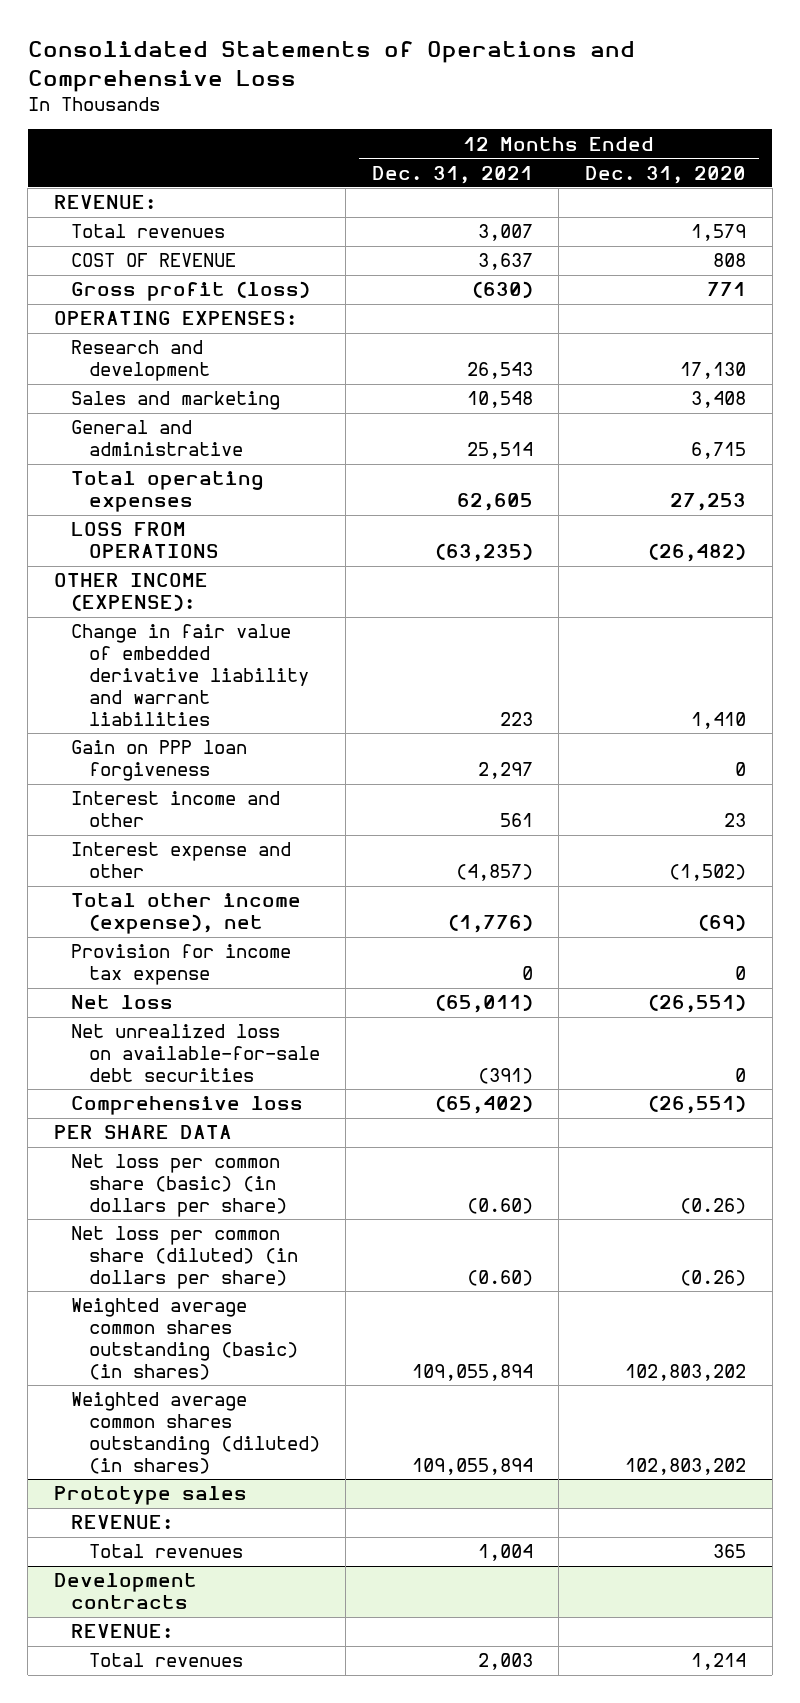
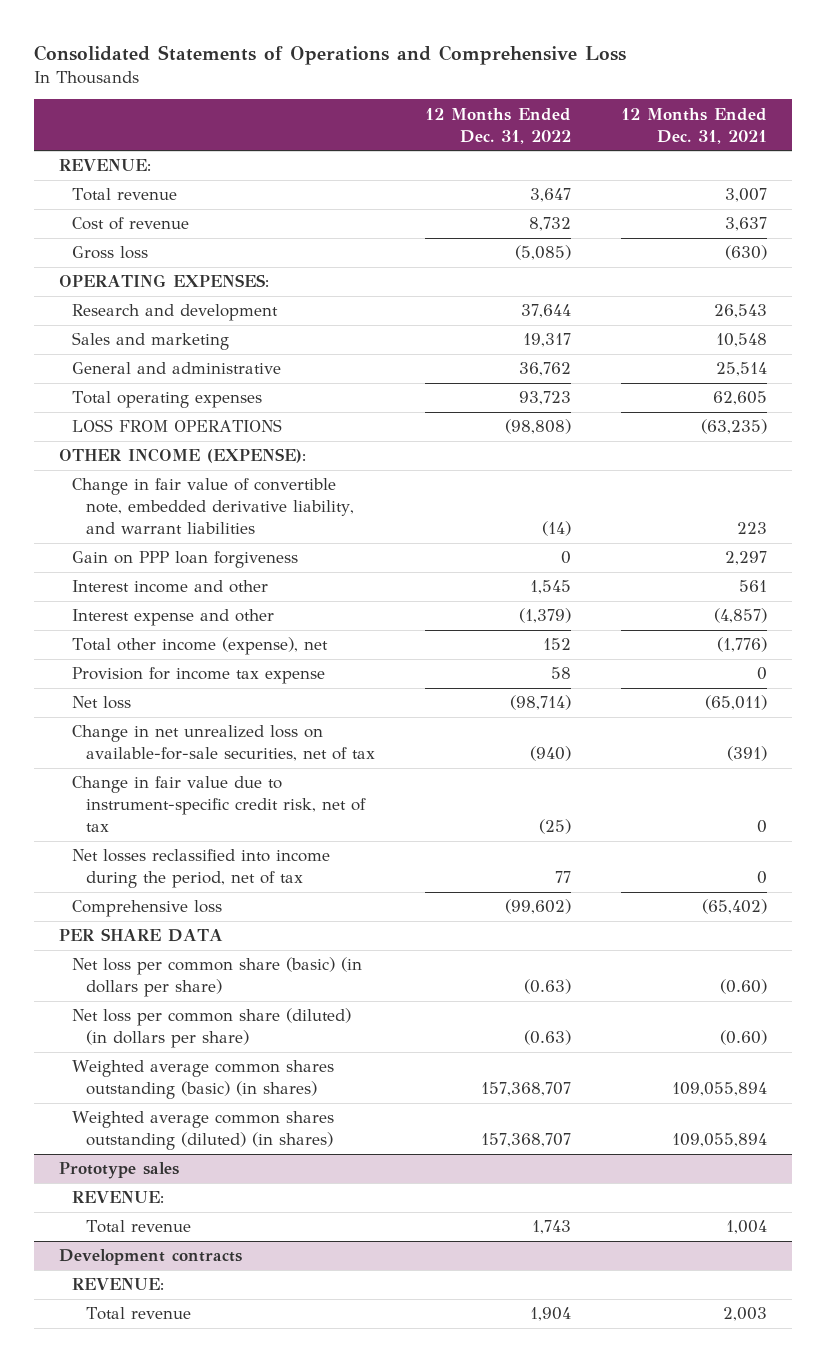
- | 12 Months Ended Dec. 31, 2021 | 12 Months Ended Dec. 31, 2020
+ | 12 Months Ended Dec. 31, 2022 | 12 Months Ended Dec. 31, 2021
- Total revenues | 3,007 | 1,579
- COST OF REVENUE | 3,637 | 808
- Gross profit (loss) | (630) | 771
+ Total revenue | 3,647 | 3,007
+ Cost of revenue | 8,732 | 3,637
+ Gross loss | (5,085) | (630)
- Change in fair value of embedded derivative liability and warrant liabilities | 223 | 1,410
+ Change in fair value of convertible note, embedded derivative liability, and warrant liabilities | (14) | 223
- Net unrealized loss on available-for-sale debt securities | (391) | 0
+ Change in net unrealized loss on available-for-sale securities, net of tax | (940) | (391)
+ Change in fair value due to instrument-specific credit risk, net of tax | (25) | 0
+ Net losses reclassified into income during the period, net of tax | 77 | 0
@ Prototype sales
- Total revenues | 1,004 | 365
+ Total revenue | 1,743 | 1,004
@ Development contracts
- Total revenues | 2,003 | 1,214
+ Total revenue | 1,904 | 2,003

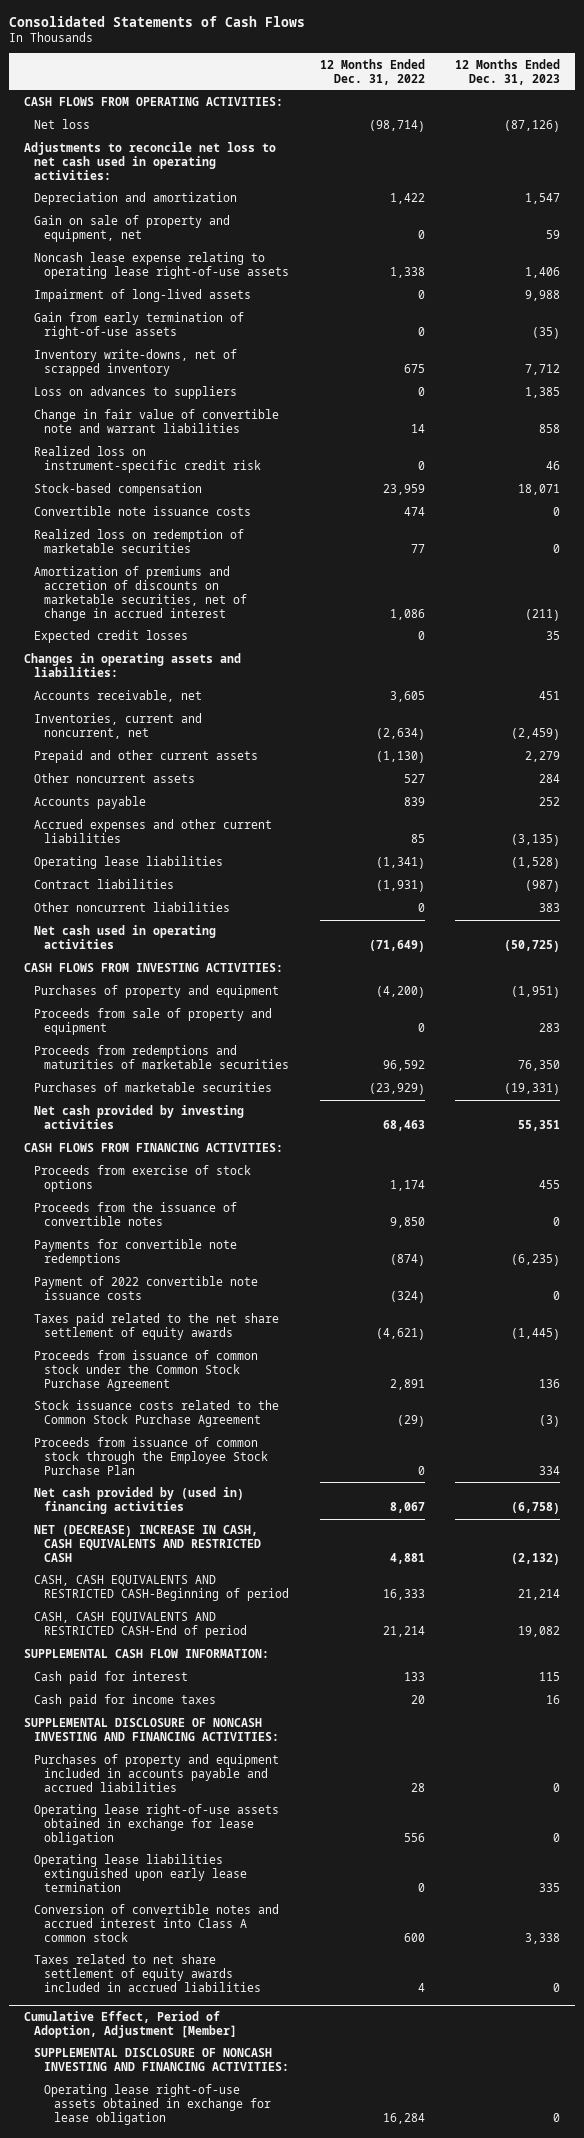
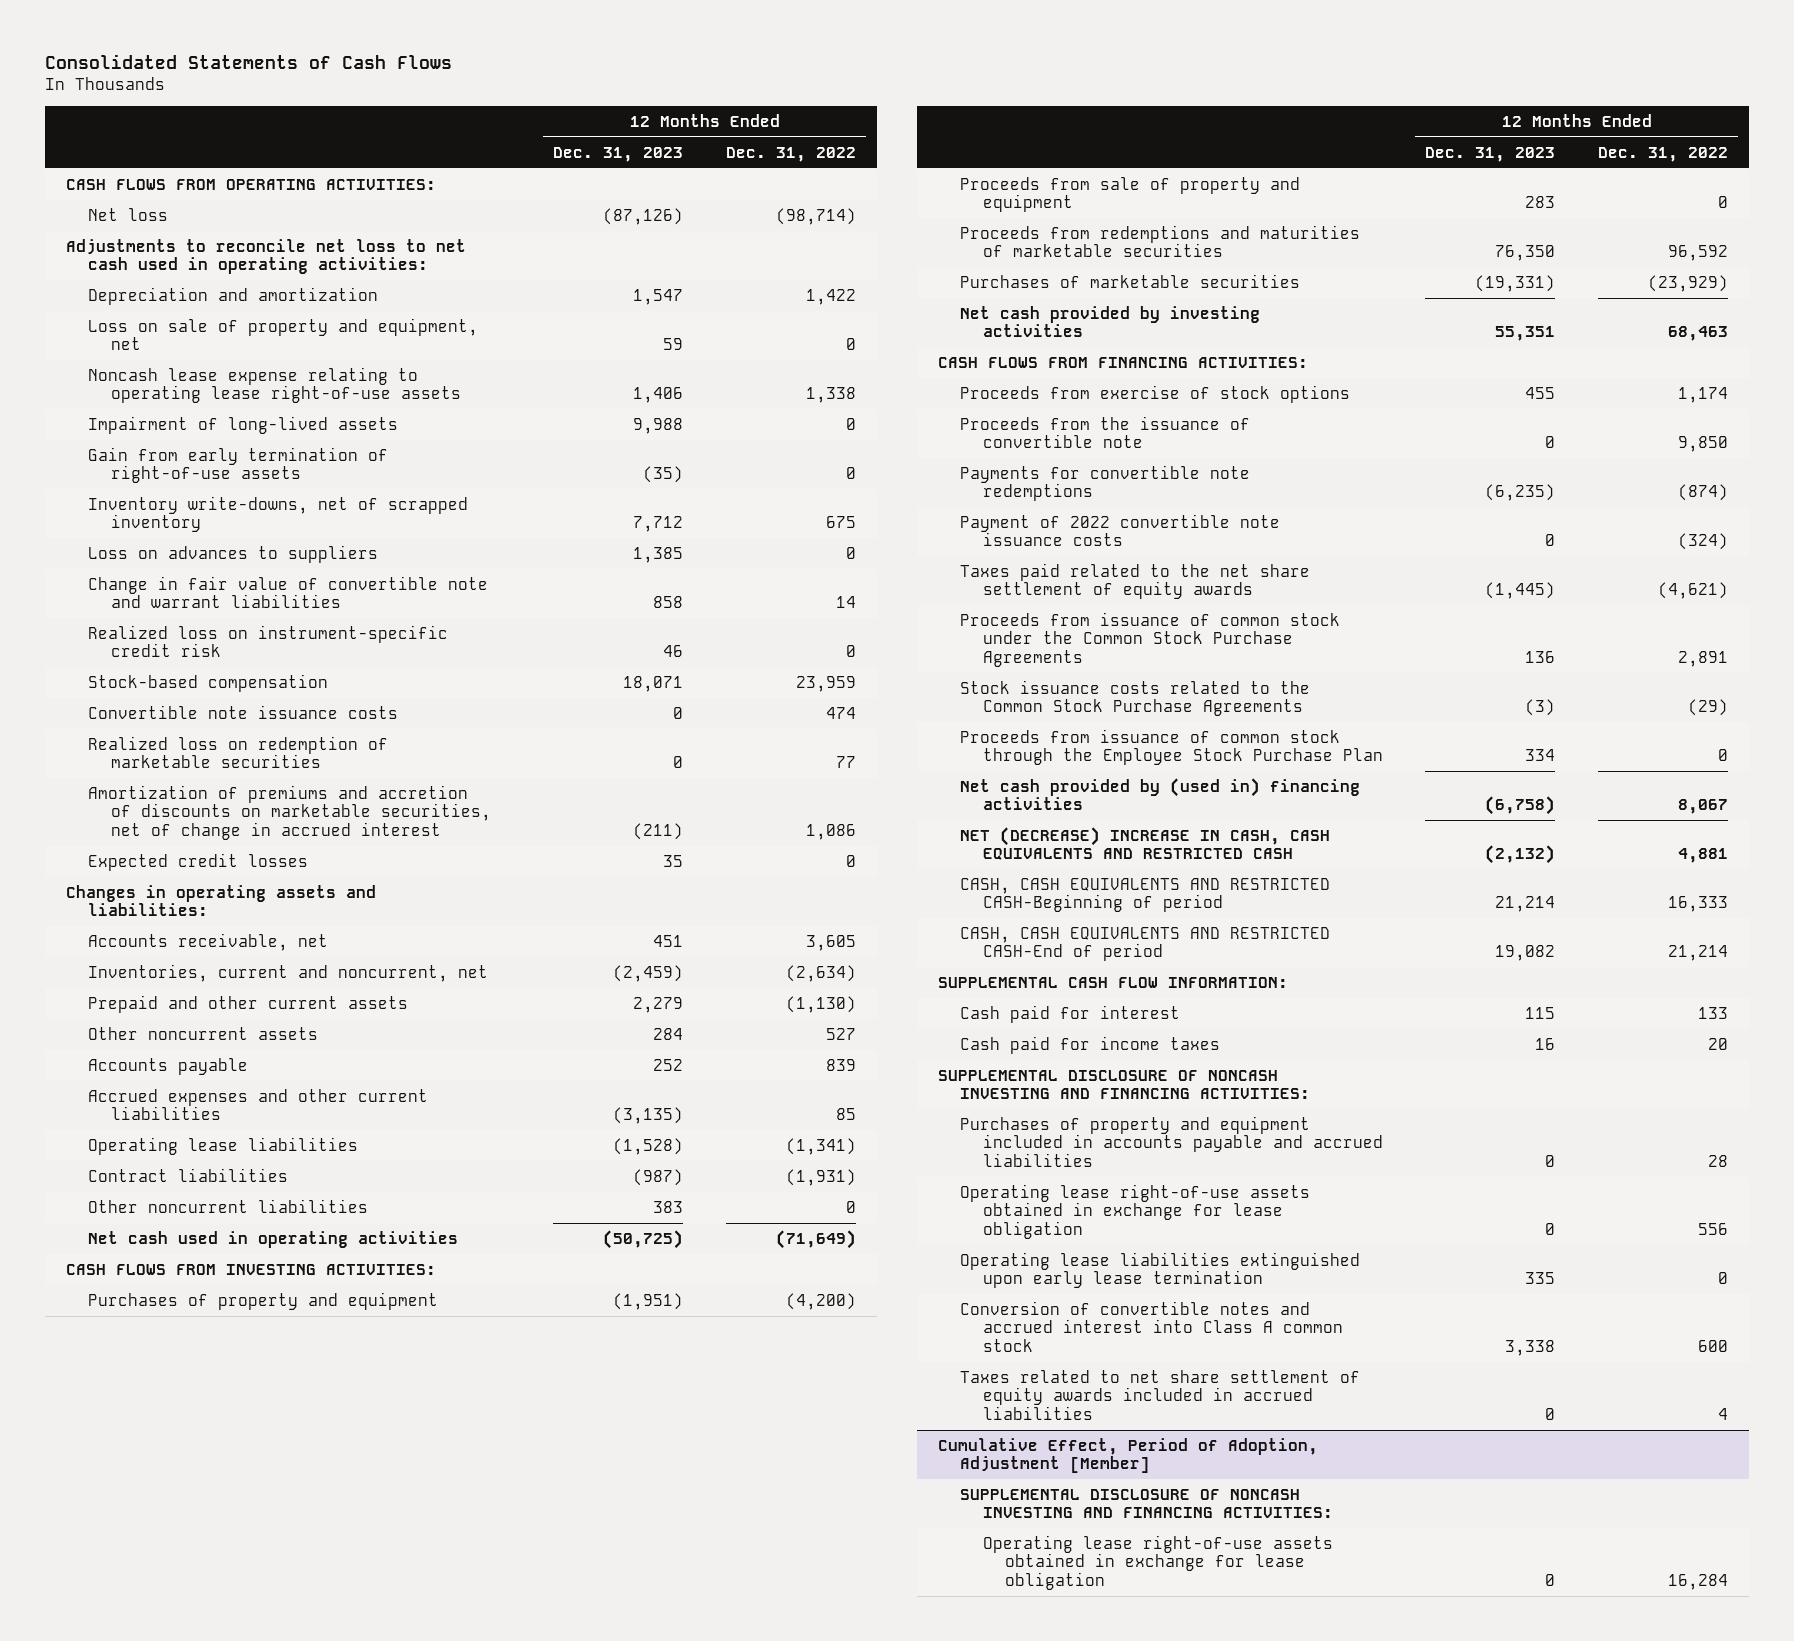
- | 12 Months Ended Dec. 31, 2022 | 12 Months Ended Dec. 31, 2023
+ | 12 Months Ended Dec. 31, 2023 | 12 Months Ended Dec. 31, 2022
- Gain on sale of property and equipment, net | 0 | 59
+ Loss on sale of property and equipment, net | 59 | 0
- Proceeds from the issuance of convertible notes | 9,850 | 0
+ Proceeds from the issuance of convertible note | 0 | 9,850
- Proceeds from issuance of common stock under the Common Stock Purchase Agreement | 2,891 | 136
- Stock issuance costs related to the Common Stock Purchase Agreement | (29) | (3)
+ Proceeds from issuance of common stock under the Common Stock Purchase Agreements | 136 | 2,891
+ Stock issuance costs related to the Common Stock Purchase Agreements | (3) | (29)

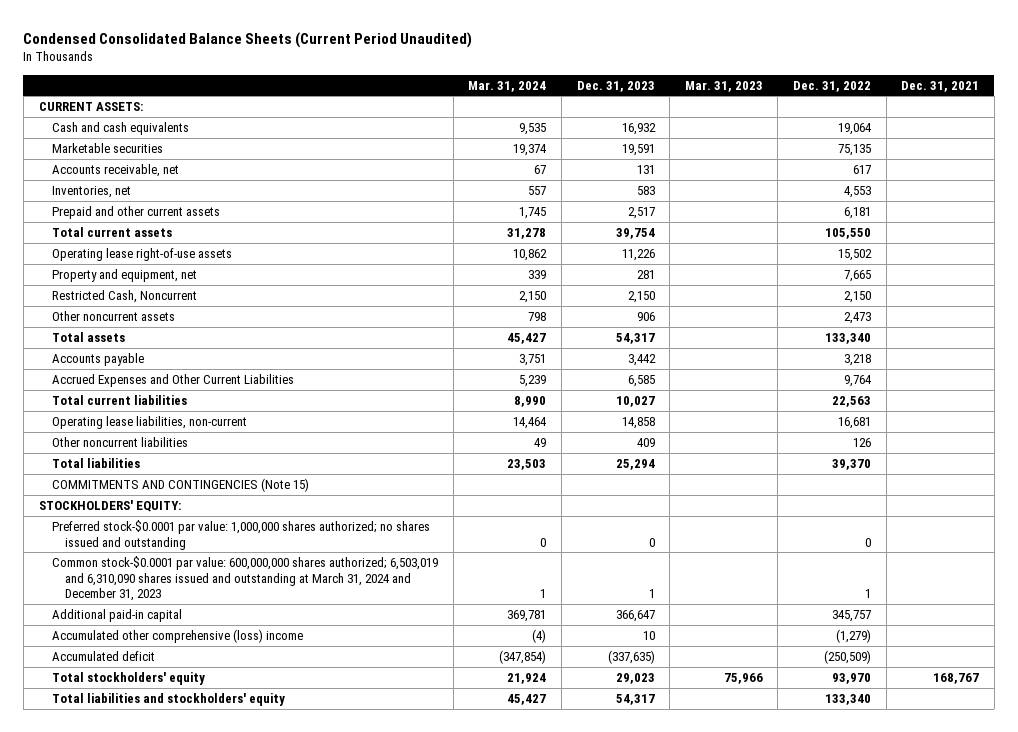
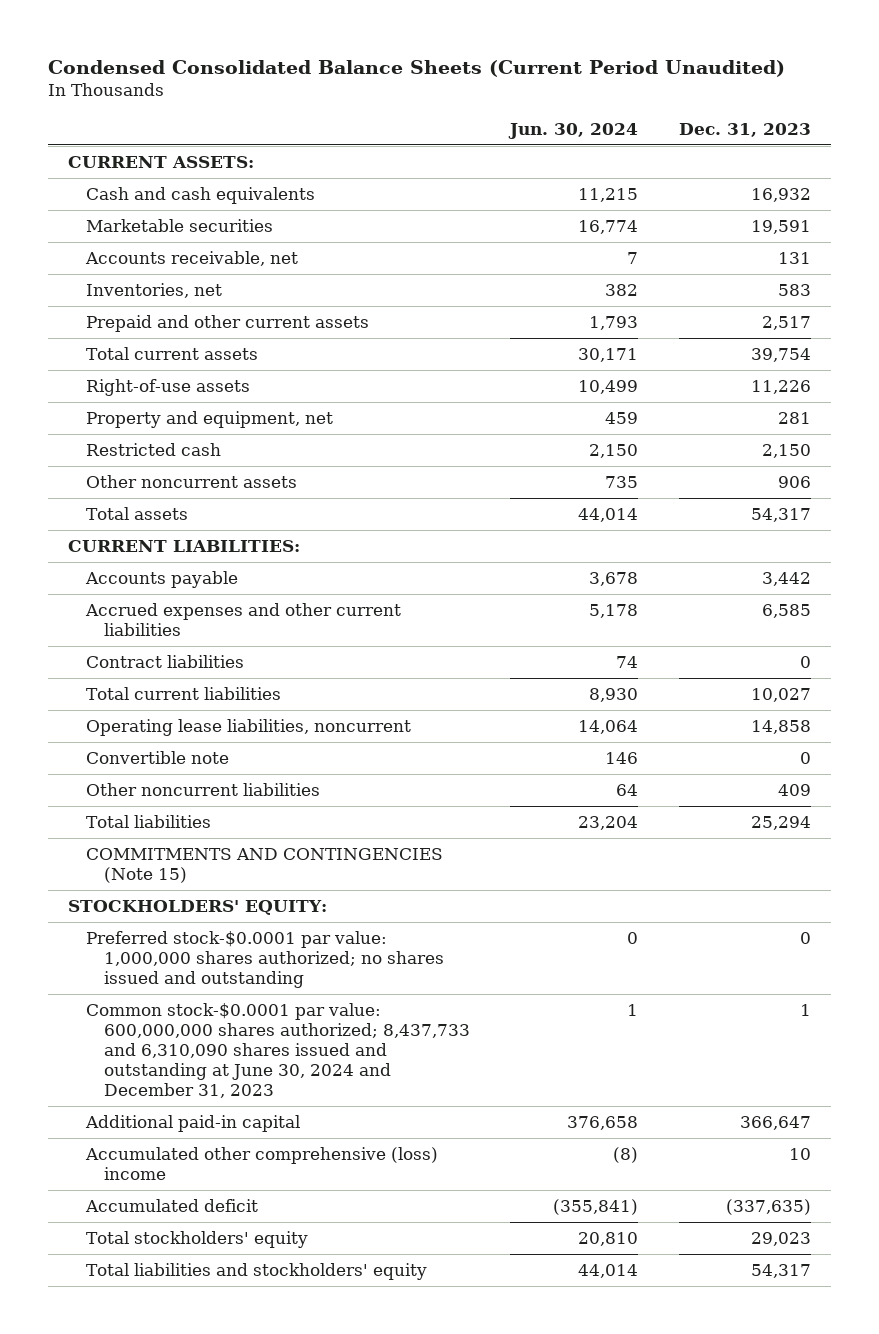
- | Mar. 31, 2024 | Dec. 31, 2023 | Mar. 31, 2023 | Dec. 31, 2022 | Dec. 31, 2021
+ | Jun. 30, 2024 | Dec. 31, 2023
- Operating lease right-of-use assets | 10,862 | 11,226 | | 15,502 |
+ Right-of-use assets | 10,499 | 11,226
- Restricted Cash, Noncurrent | 2,150 | 2,150 | | 2,150 |
+ Restricted cash | 2,150 | 2,150
+ CURRENT LIABILITIES:
- Accrued Expenses and Other Current Liabilities | 5,239 | 6,585 | | 9,764 |
+ Accrued expenses and other current liabilities | 5,178 | 6,585
+ Contract liabilities | 74 | 0
- Operating lease liabilities, non-current | 14,464 | 14,858 | | 16,681 |
+ Operating lease liabilities, noncurrent | 14,064 | 14,858
+ Convertible note | 146 | 0
- Common stock-$0.0001 par value: 600,000,000 shares authorized; 6,503,019 and 6,310,090 shares issued and outstanding at March 31, 2024 and December 31, 2023 | 1 | 1 | | 1 |
+ Common stock-$0.0001 par value: 600,000,000 shares authorized; 8,437,733 and 6,310,090 shares issued and outstanding at June 30, 2024 and December 31, 2023 | 1 | 1

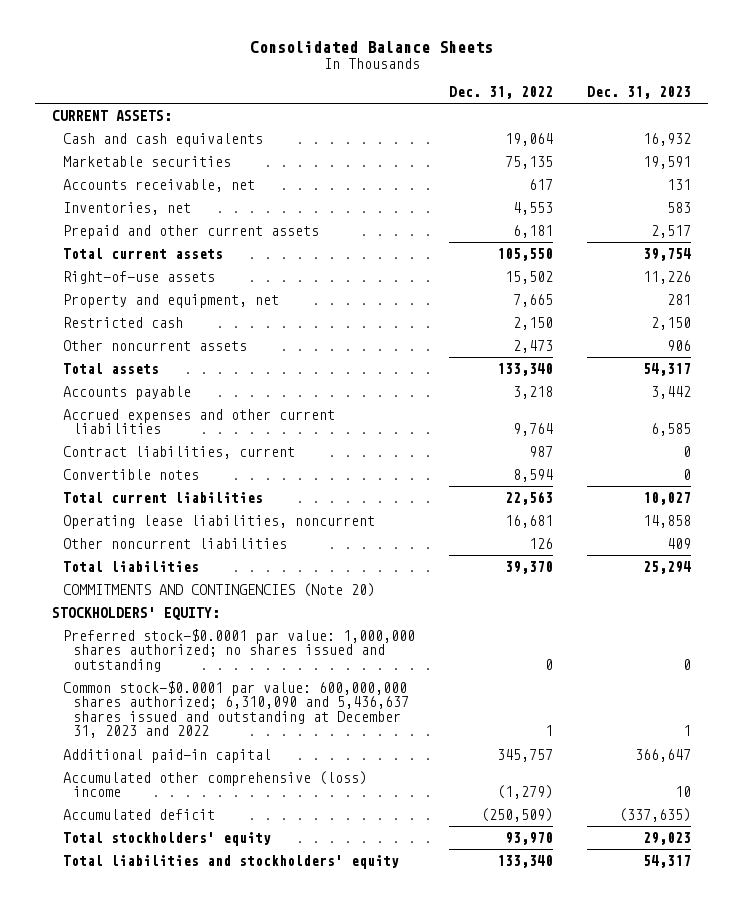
- Condensed Consolidated Balance Sheets (Current Period Unaudited)
+ Consolidated Balance Sheets
- | Jun. 30, 2024 | Dec. 31, 2023
+ | Dec. 31, 2022 | Dec. 31, 2023
- CURRENT LIABILITIES:
- Contract liabilities | 74 | 0
+ Contract liabilities, current | 987 | 0
+ Convertible notes | 8,594 | 0
- Convertible note | 146 | 0
- COMMITMENTS AND CONTINGENCIES (Note 15)
+ COMMITMENTS AND CONTINGENCIES (Note 20)
- Common stock-$0.0001 par value: 600,000,000 shares authorized; 8,437,733 and 6,310,090 shares issued and outstanding at June 30, 2024 and December 31, 2023 | 1 | 1
+ Common stock-$0.0001 par value: 600,000,000 shares authorized; 6,310,090 and 5,436,637 shares issued and outstanding at December 31, 2023 and 2022 | 1 | 1

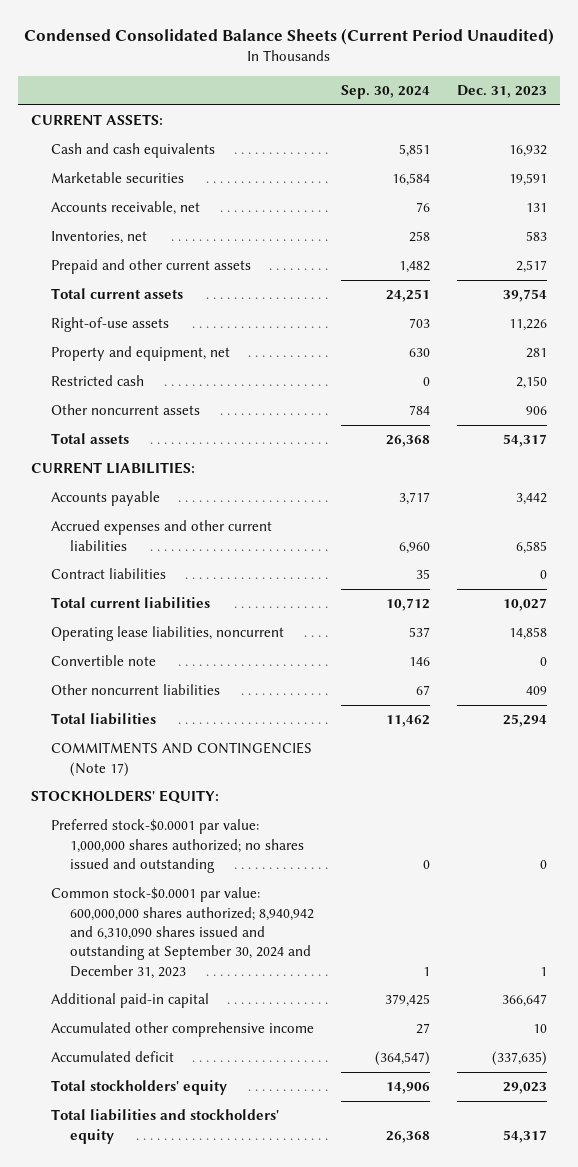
- Consolidated Balance Sheets
+ Condensed Consolidated Balance Sheets (Current Period Unaudited)
- | Dec. 31, 2022 | Dec. 31, 2023
+ | Sep. 30, 2024 | Dec. 31, 2023
+ CURRENT LIABILITIES:
- Contract liabilities, current | 987 | 0
- Convertible notes | 8,594 | 0
+ Contract liabilities | 35 | 0
+ Convertible note | 146 | 0
- COMMITMENTS AND CONTINGENCIES (Note 20)
+ COMMITMENTS AND CONTINGENCIES (Note 17)
- Common stock-$0.0001 par value: 600,000,000 shares authorized; 6,310,090 and 5,436,637 shares issued and outstanding at December 31, 2023 and 2022 | 1 | 1
+ Common stock-$0.0001 par value: 600,000,000 shares authorized; 8,940,942 and 6,310,090 shares issued and outstanding at September 30, 2024 and December 31, 2023 | 1 | 1
- Accumulated other comprehensive (loss) income | (1,279) | 10
+ Accumulated other comprehensive income | 27 | 10

